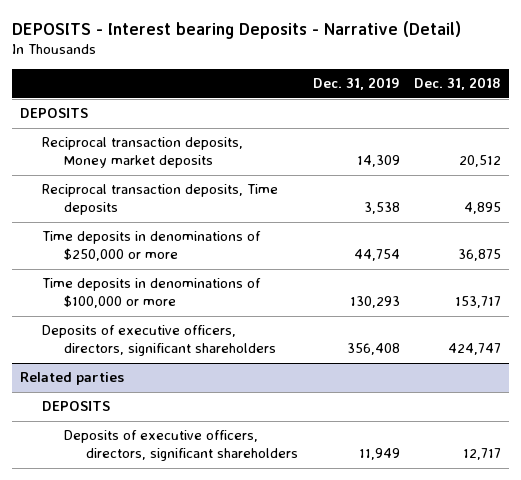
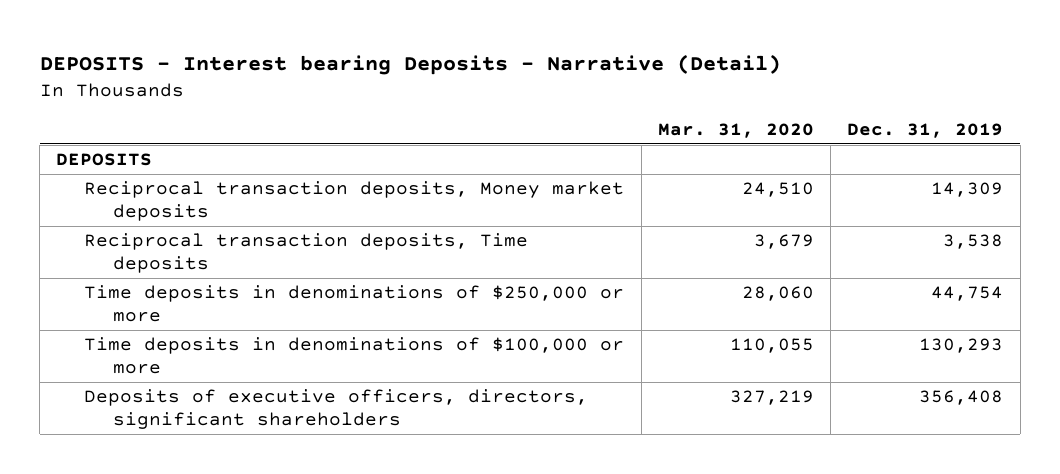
- | Dec. 31, 2019 | Dec. 31, 2018
+ | Mar. 31, 2020 | Dec. 31, 2019
- Related parties
- DEPOSITS
- Deposits of executive officers, directors, significant shareholders | 11,949 | 12,717

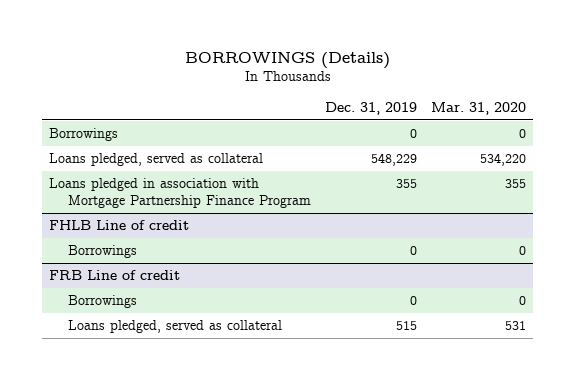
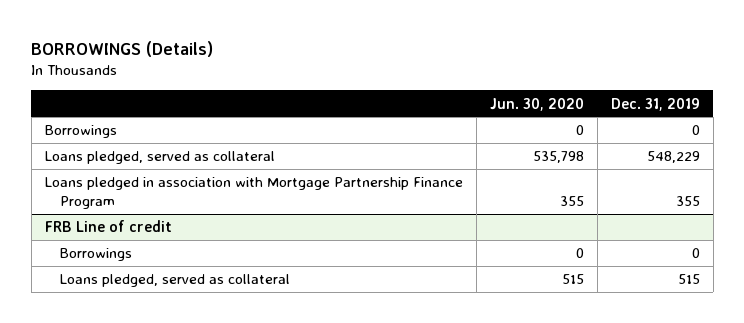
- | Dec. 31, 2019 | Mar. 31, 2020
+ | Jun. 30, 2020 | Dec. 31, 2019
- FHLB Line of credit
- Borrowings | 0 | 0

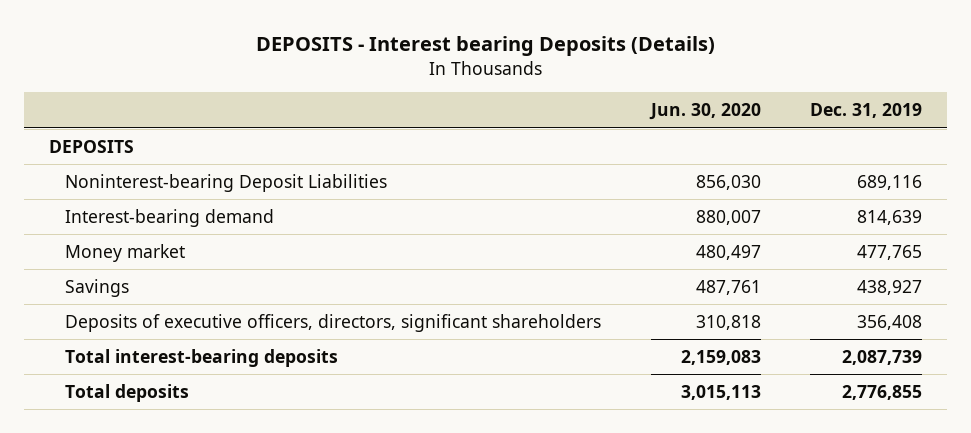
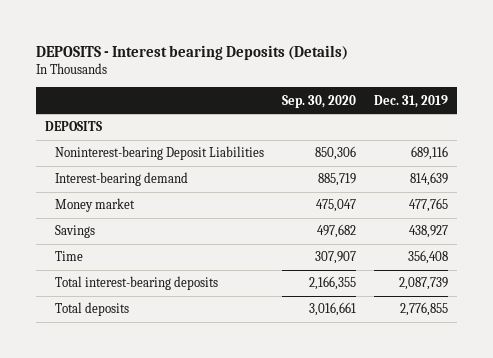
- | Jun. 30, 2020 | Dec. 31, 2019
+ | Sep. 30, 2020 | Dec. 31, 2019
- Deposits of executive officers, directors, significant shareholders | 310,818 | 356,408
+ Time | 307,907 | 356,408

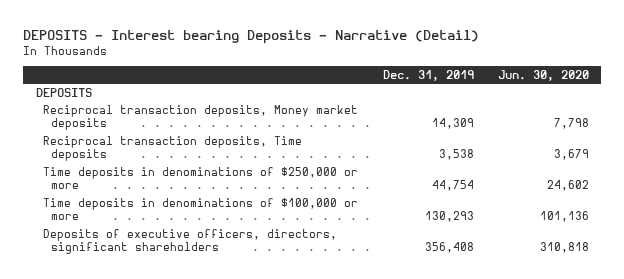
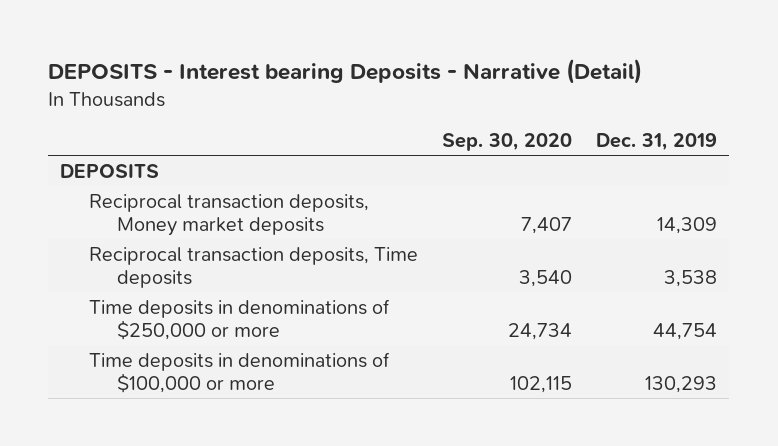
- | Dec. 31, 2019 | Jun. 30, 2020
+ | Sep. 30, 2020 | Dec. 31, 2019
- Deposits of executive officers, directors, significant shareholders | 356,408 | 310,818

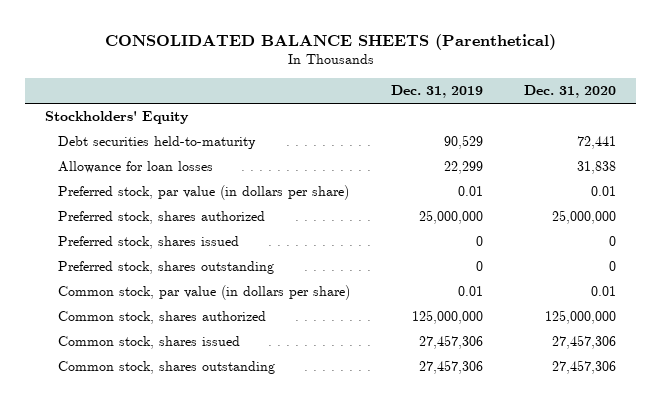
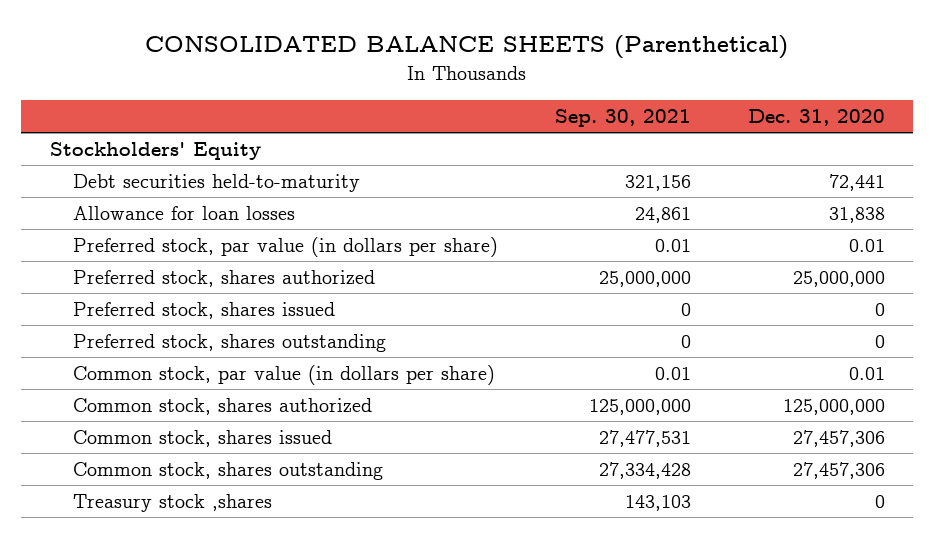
- | Dec. 31, 2019 | Dec. 31, 2020
+ | Sep. 30, 2021 | Dec. 31, 2020
+ Treasury stock ,shares | 143,103 | 0

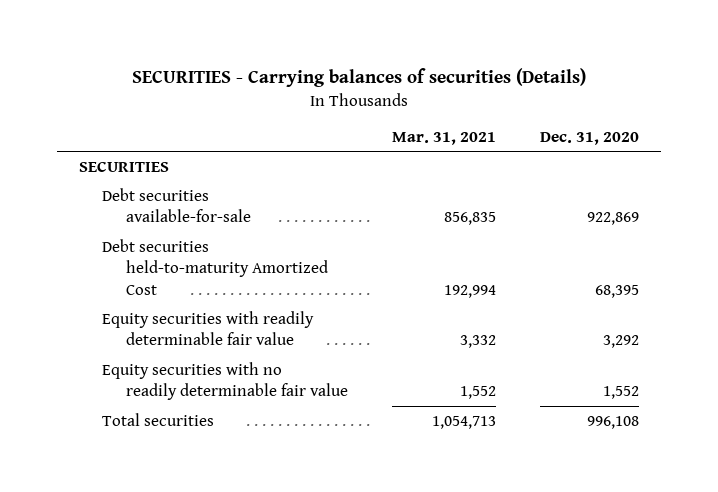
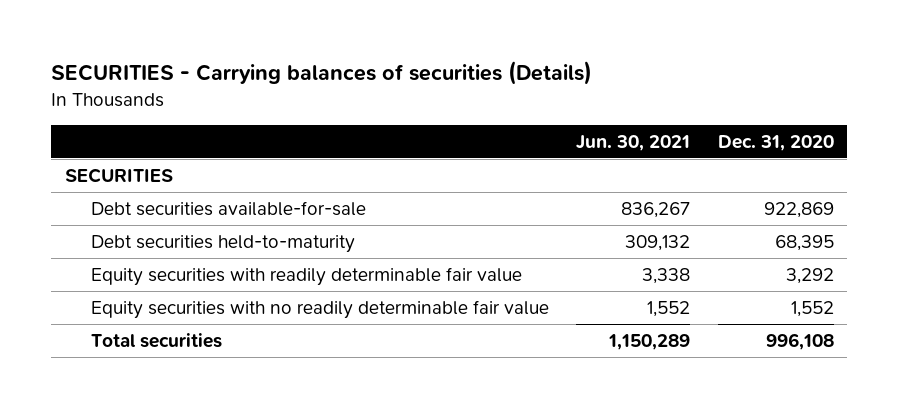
- | Mar. 31, 2021 | Dec. 31, 2020
+ | Jun. 30, 2021 | Dec. 31, 2020
- Debt securities held-to-maturity Amortized Cost | 192,994 | 68,395
+ Debt securities held-to-maturity | 309,132 | 68,395

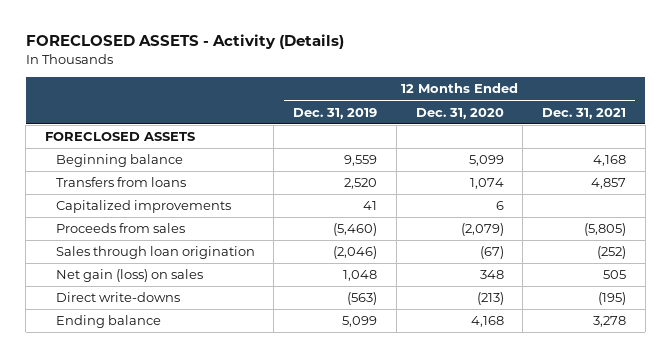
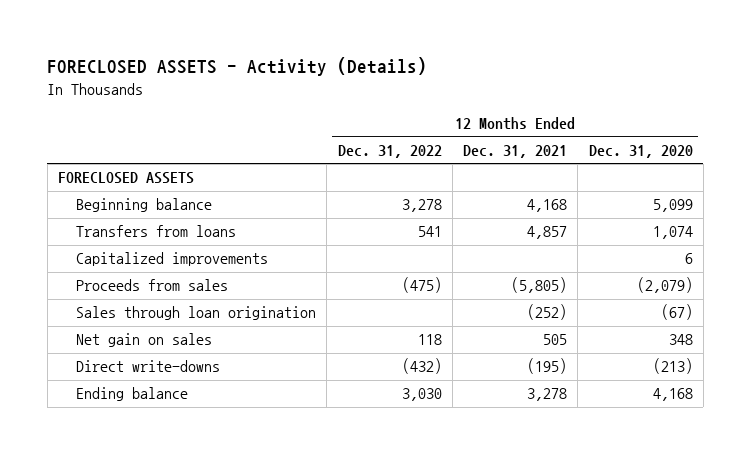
- | 12 Months Ended Dec. 31, 2019 | 12 Months Ended Dec. 31, 2020 | 12 Months Ended Dec. 31, 2021
+ | 12 Months Ended Dec. 31, 2022 | 12 Months Ended Dec. 31, 2021 | 12 Months Ended Dec. 31, 2020
- Net gain (loss) on sales | 1,048 | 348 | 505
+ Net gain on sales | 118 | 505 | 348

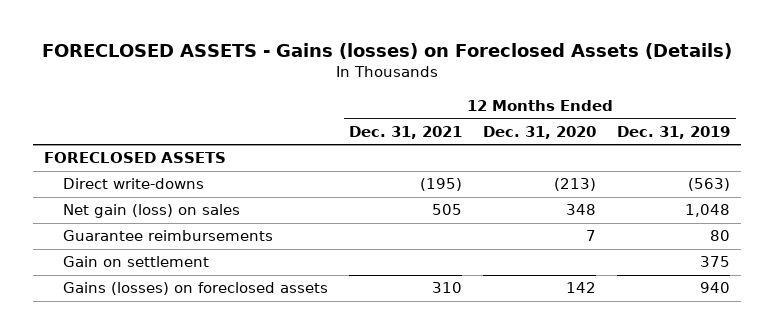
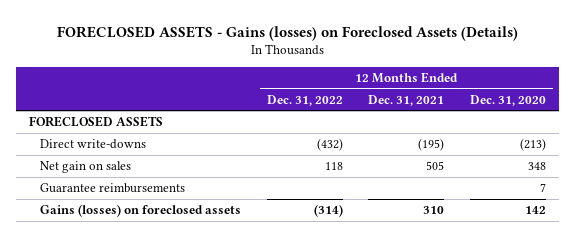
- | 12 Months Ended Dec. 31, 2021 | 12 Months Ended Dec. 31, 2020 | 12 Months Ended Dec. 31, 2019
+ | 12 Months Ended Dec. 31, 2022 | 12 Months Ended Dec. 31, 2021 | 12 Months Ended Dec. 31, 2020
- Net gain (loss) on sales | 505 | 348 | 1,048
+ Net gain on sales | 118 | 505 | 348
- Gain on settlement | | | 375

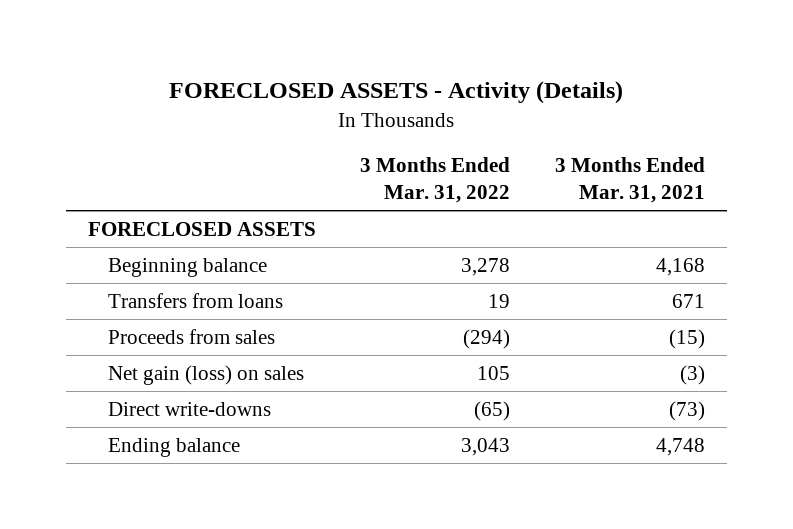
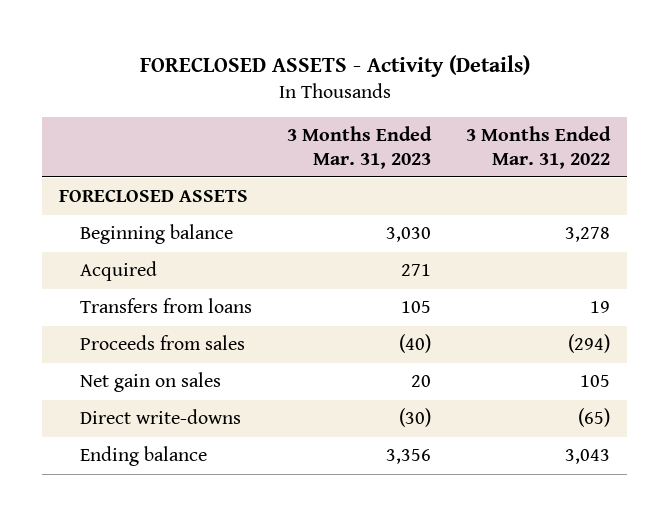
- | 3 Months Ended Mar. 31, 2022 | 3 Months Ended Mar. 31, 2021
+ | 3 Months Ended Mar. 31, 2023 | 3 Months Ended Mar. 31, 2022
+ Acquired | 271 |
- Net gain (loss) on sales | 105 | (3)
+ Net gain on sales | 20 | 105

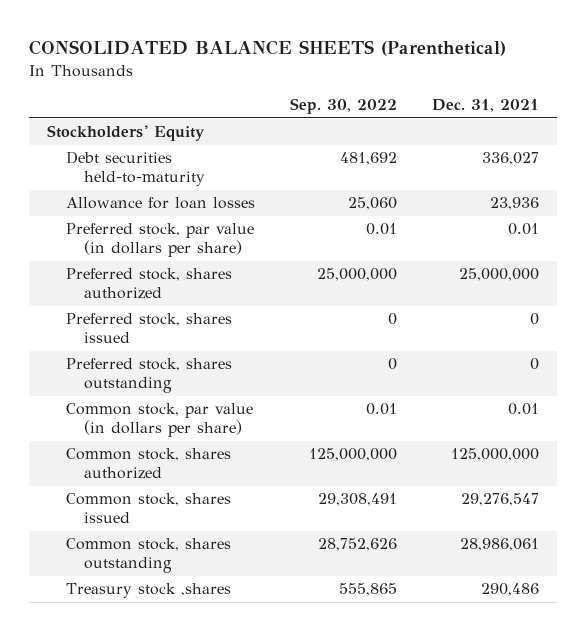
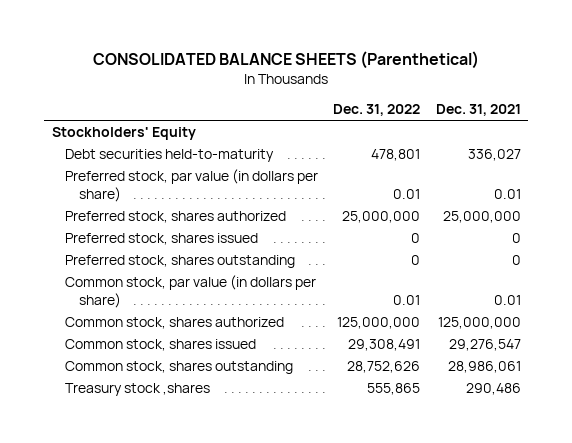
- | Sep. 30, 2022 | Dec. 31, 2021
+ | Dec. 31, 2022 | Dec. 31, 2021
- Allowance for loan losses | 25,060 | 23,936

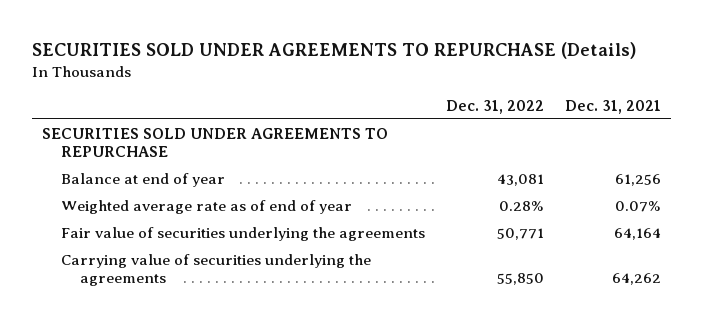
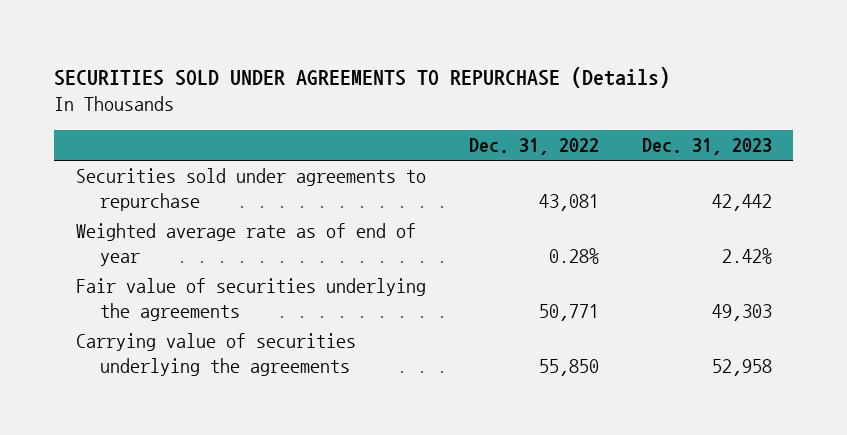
- | Dec. 31, 2022 | Dec. 31, 2021
+ | Dec. 31, 2022 | Dec. 31, 2023
- SECURITIES SOLD UNDER AGREEMENTS TO REPURCHASE
- Balance at end of year | 43,081 | 61,256
+ Securities sold under agreements to repurchase | 43,081 | 42,442

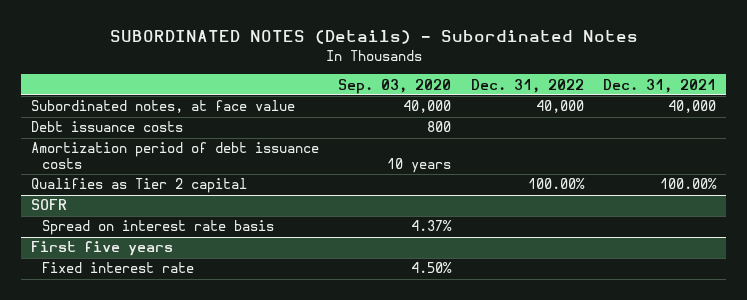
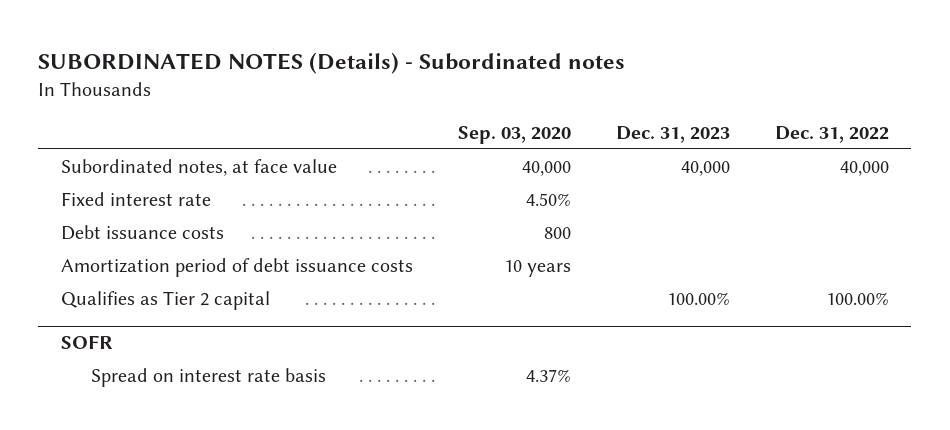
- SUBORDINATED NOTES (Details) - Subordinated Notes
+ SUBORDINATED NOTES (Details) - Subordinated notes
- | Sep. 03, 2020 | Dec. 31, 2022 | Dec. 31, 2021
+ | Sep. 03, 2020 | Dec. 31, 2023 | Dec. 31, 2022
+ Fixed interest rate | 4.50% | |
- First five years
- Fixed interest rate | 4.50% | |

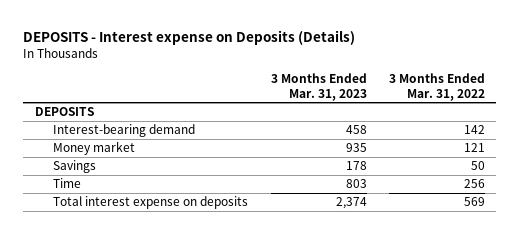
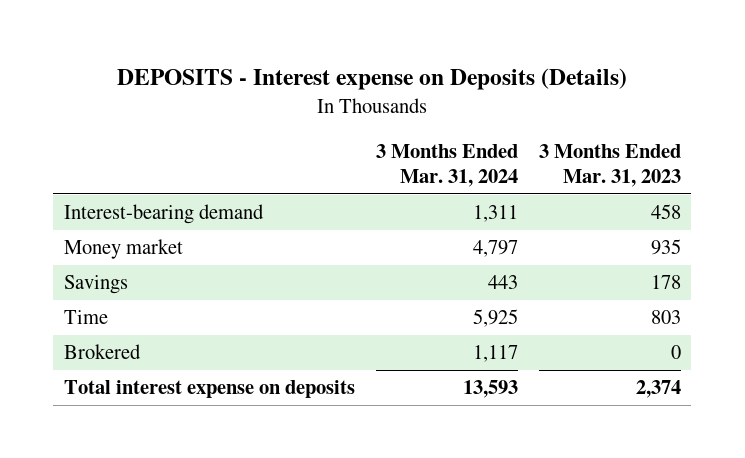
- | 3 Months Ended Mar. 31, 2023 | 3 Months Ended Mar. 31, 2022
+ | 3 Months Ended Mar. 31, 2024 | 3 Months Ended Mar. 31, 2023
- DEPOSITS
+ Brokered | 1,117 | 0

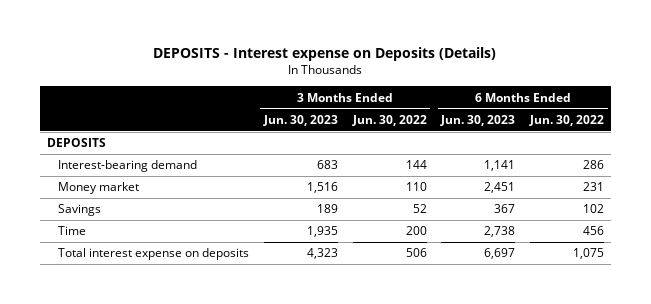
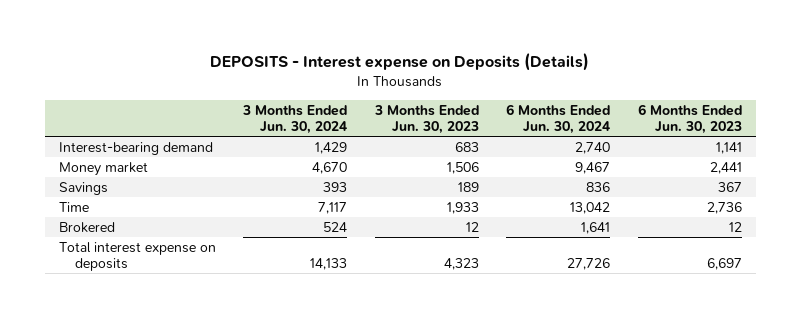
- | 3 Months Ended Jun. 30, 2023 | 3 Months Ended Jun. 30, 2022 | 6 Months Ended Jun. 30, 2023 | 6 Months Ended Jun. 30, 2022
+ | 3 Months Ended Jun. 30, 2024 | 3 Months Ended Jun. 30, 2023 | 6 Months Ended Jun. 30, 2024 | 6 Months Ended Jun. 30, 2023
- DEPOSITS
- Money market | 1,516 | 110 | 2,451 | 231
+ Money market | 4,670 | 1,506 | 9,467 | 2,441
- Time | 1,935 | 200 | 2,738 | 456
+ Time | 7,117 | 1,933 | 13,042 | 2,736
+ Brokered | 524 | 12 | 1,641 | 12

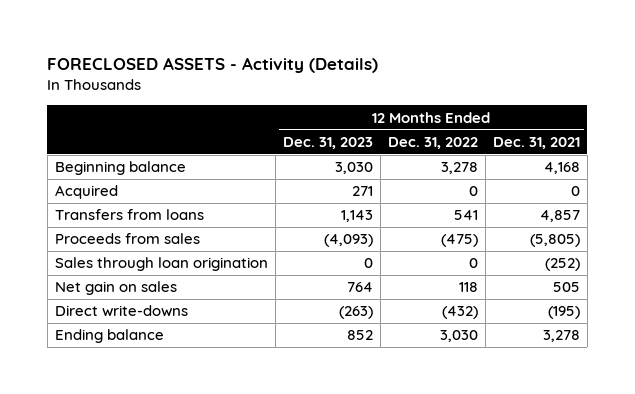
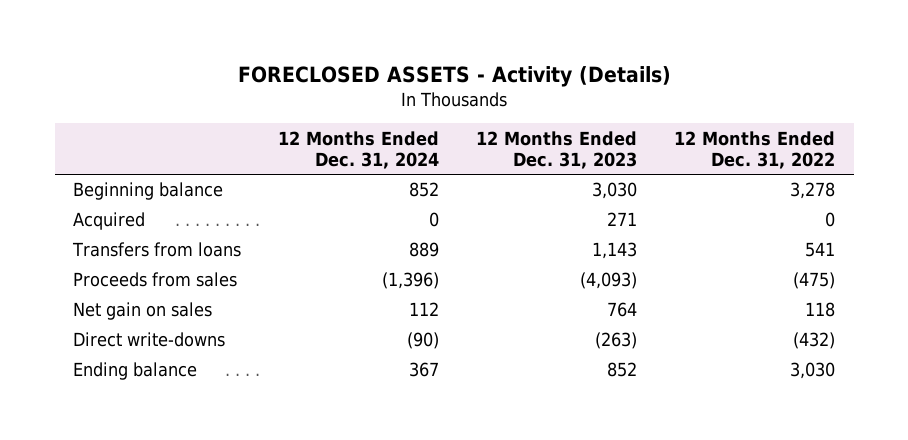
- | 12 Months Ended Dec. 31, 2023 | 12 Months Ended Dec. 31, 2022 | 12 Months Ended Dec. 31, 2021
+ | 12 Months Ended Dec. 31, 2024 | 12 Months Ended Dec. 31, 2023 | 12 Months Ended Dec. 31, 2022
- Sales through loan origination | 0 | 0 | (252)

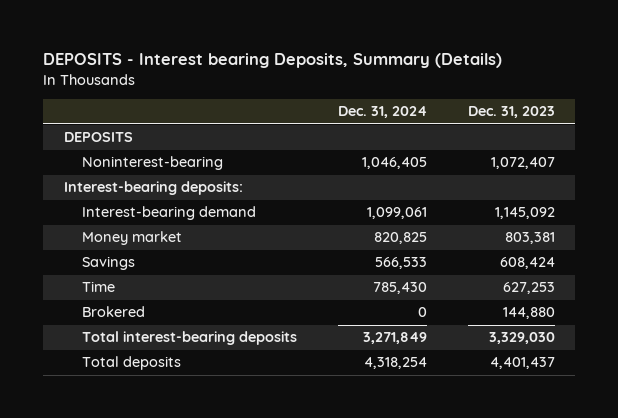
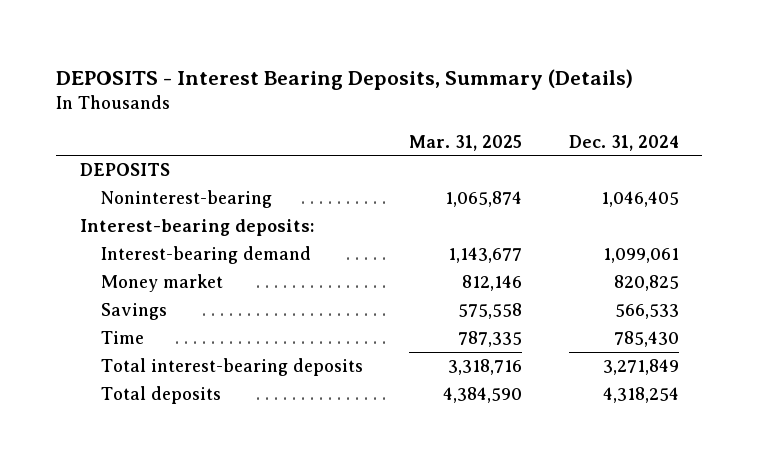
- DEPOSITS - Interest bearing Deposits, Summary (Details)
+ DEPOSITS - Interest Bearing Deposits, Summary (Details)
- | Dec. 31, 2024 | Dec. 31, 2023
+ | Mar. 31, 2025 | Dec. 31, 2024
- Brokered | 0 | 144,880

